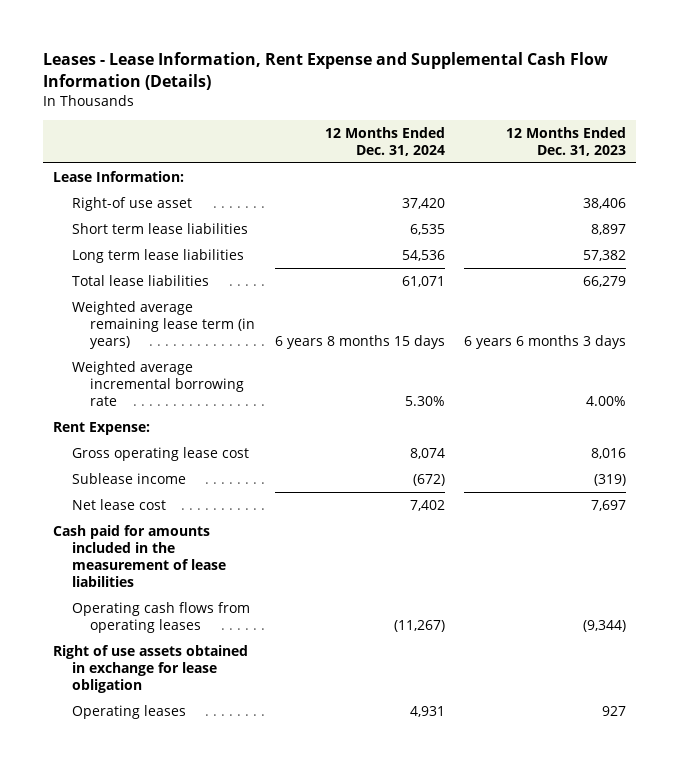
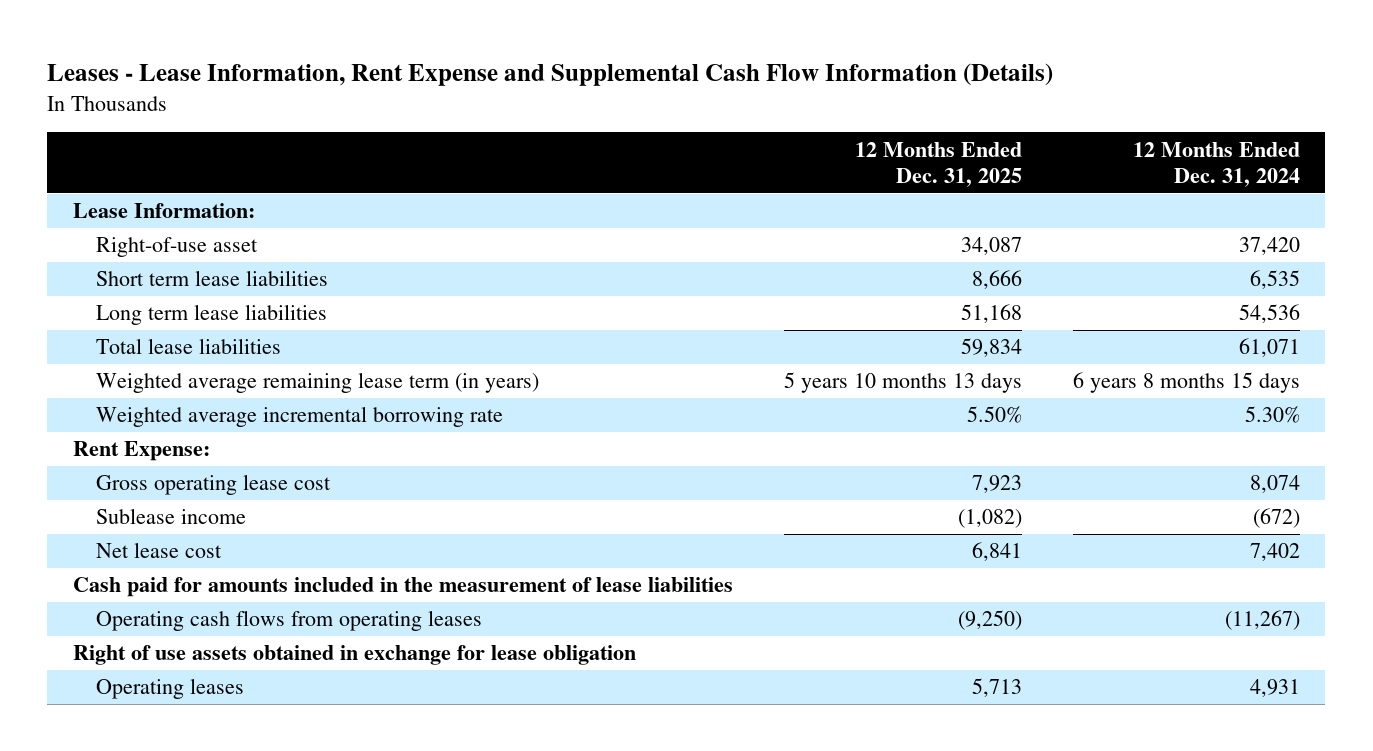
- | 12 Months Ended Dec. 31, 2024 | 12 Months Ended Dec. 31, 2023
+ | 12 Months Ended Dec. 31, 2025 | 12 Months Ended Dec. 31, 2024
- Right-of use asset | 37,420 | 38,406
+ Right-of-use asset | 34,087 | 37,420

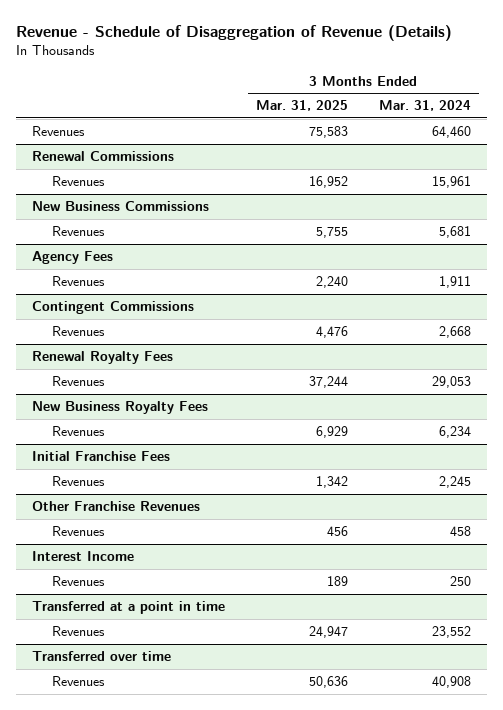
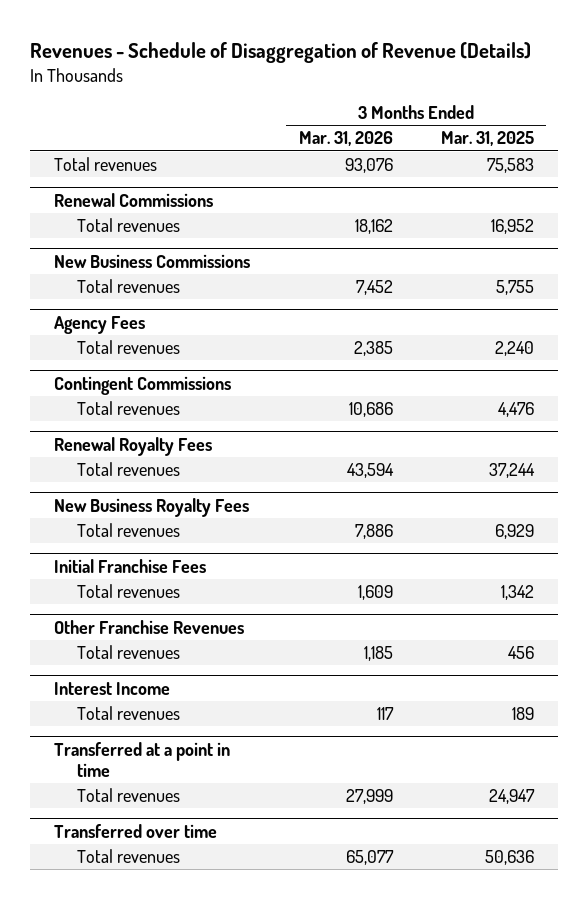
- Revenue - Schedule of Disaggregation of Revenue (Details)
+ Revenues - Schedule of Disaggregation of Revenue (Details)
- | 3 Months Ended Mar. 31, 2025 | 3 Months Ended Mar. 31, 2024
+ | 3 Months Ended Mar. 31, 2026 | 3 Months Ended Mar. 31, 2025
- Revenues | 75,583 | 64,460
+ Total revenues | 93,076 | 75,583
@ Renewal Commissions
- Revenues | 16,952 | 15,961
+ Total revenues | 18,162 | 16,952
@ New Business Commissions
- Revenues | 5,755 | 5,681
+ Total revenues | 7,452 | 5,755
@ Agency Fees
- Revenues | 2,240 | 1,911
+ Total revenues | 2,385 | 2,240
@ Contingent Commissions
- Revenues | 4,476 | 2,668
+ Total revenues | 10,686 | 4,476
@ Renewal Royalty Fees
- Revenues | 37,244 | 29,053
+ Total revenues | 43,594 | 37,244
@ New Business Royalty Fees
- Revenues | 6,929 | 6,234
+ Total revenues | 7,886 | 6,929
@ Initial Franchise Fees
- Revenues | 1,342 | 2,245
+ Total revenues | 1,609 | 1,342
@ Other Franchise Revenues
- Revenues | 456 | 458
+ Total revenues | 1,185 | 456
@ Interest Income
- Revenues | 189 | 250
+ Total revenues | 117 | 189
@ Transferred at a point in time
- Revenues | 24,947 | 23,552
+ Total revenues | 27,999 | 24,947
@ Transferred over time
- Revenues | 50,636 | 40,908
+ Total revenues | 65,077 | 50,636

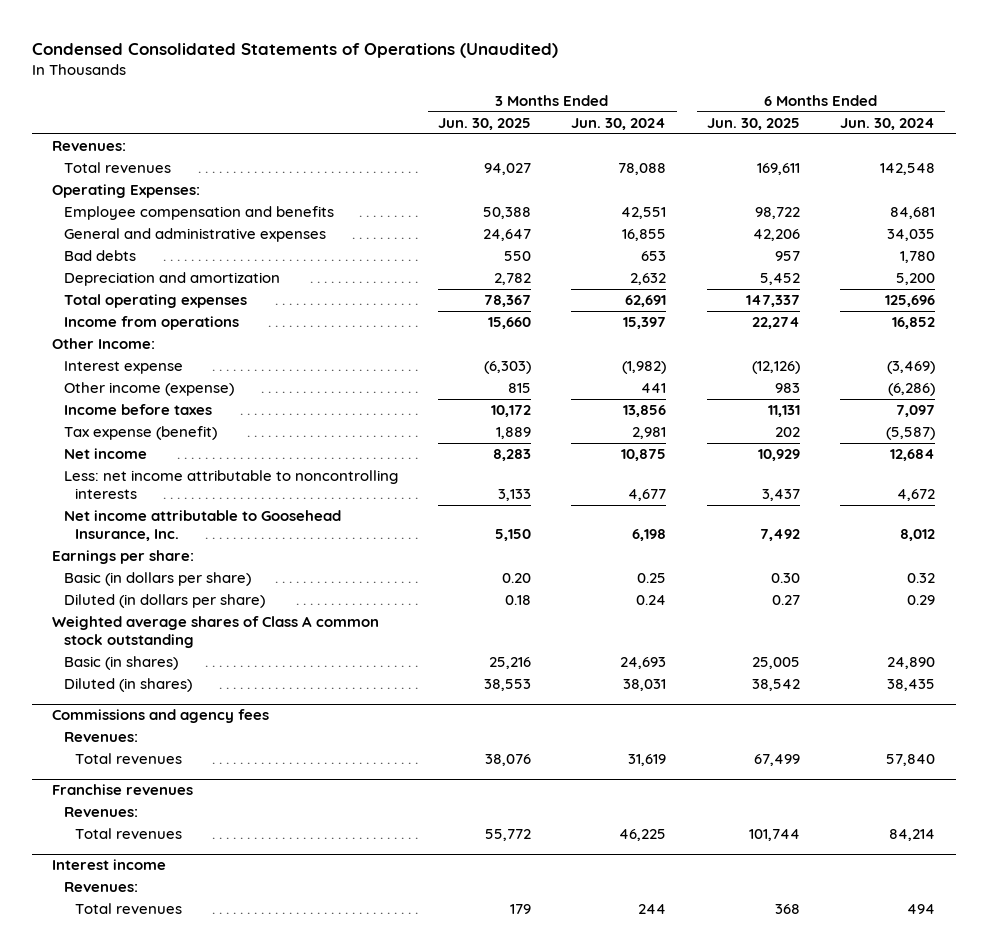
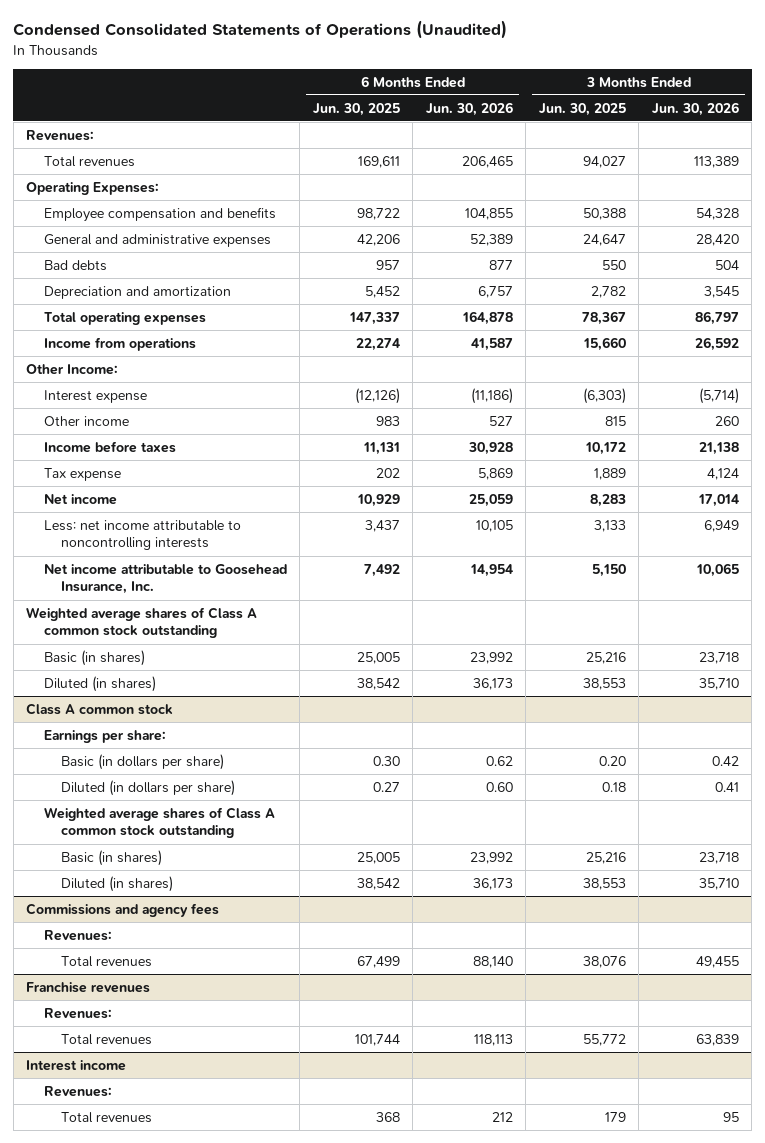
- | 3 Months Ended Jun. 30, 2025 | 3 Months Ended Jun. 30, 2024 | 6 Months Ended Jun. 30, 2025 | 6 Months Ended Jun. 30, 2024
+ | 6 Months Ended Jun. 30, 2025 | 6 Months Ended Jun. 30, 2026 | 3 Months Ended Jun. 30, 2025 | 3 Months Ended Jun. 30, 2026
- Other income (expense) | 815 | 441 | 983 | (6,286)
+ Other income | 983 | 527 | 815 | 260
- Tax expense (benefit) | 1,889 | 2,981 | 202 | (5,587)
+ Tax expense | 202 | 5,869 | 1,889 | 4,124
+ Weighted average shares of Class A common stock outstanding
+ Basic (in shares) | 25,005 | 23,992 | 25,216 | 23,718
+ Diluted (in shares) | 38,542 | 36,173 | 38,553 | 35,710
+ Class A common stock

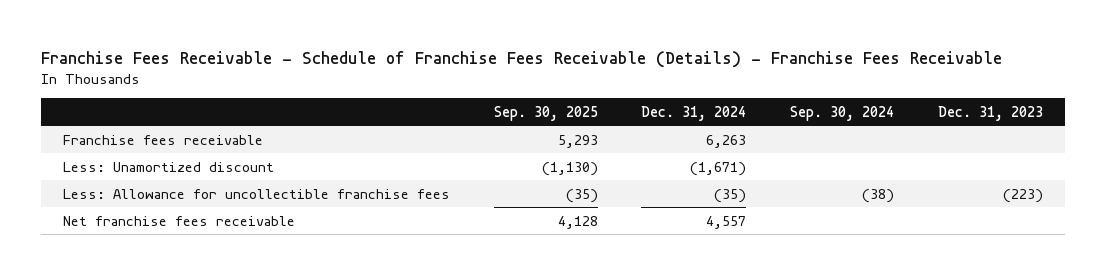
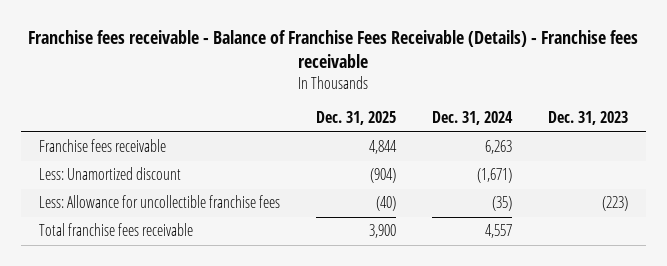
- Franchise Fees Receivable - Schedule of Franchise Fees Receivable (Details) - Franchise Fees Receivable
+ Franchise fees receivable - Balance of Franchise Fees Receivable (Details) - Franchise fees receivable
- | Sep. 30, 2025 | Dec. 31, 2024 | Sep. 30, 2024 | Dec. 31, 2023
+ | Dec. 31, 2025 | Dec. 31, 2024 | Dec. 31, 2023
- Net franchise fees receivable | 4,128 | 4,557 | |
+ Total franchise fees receivable | 3,900 | 4,557 |

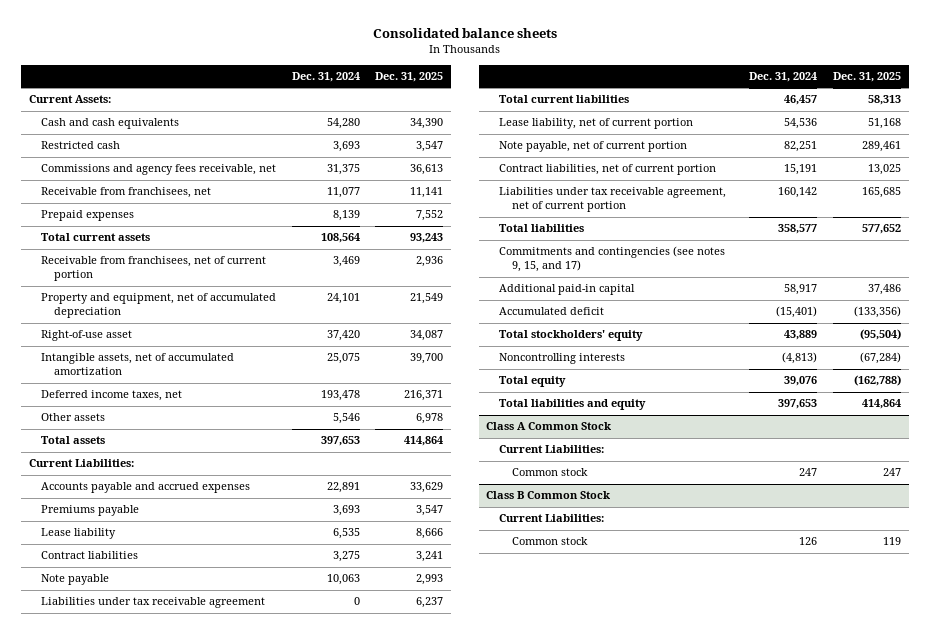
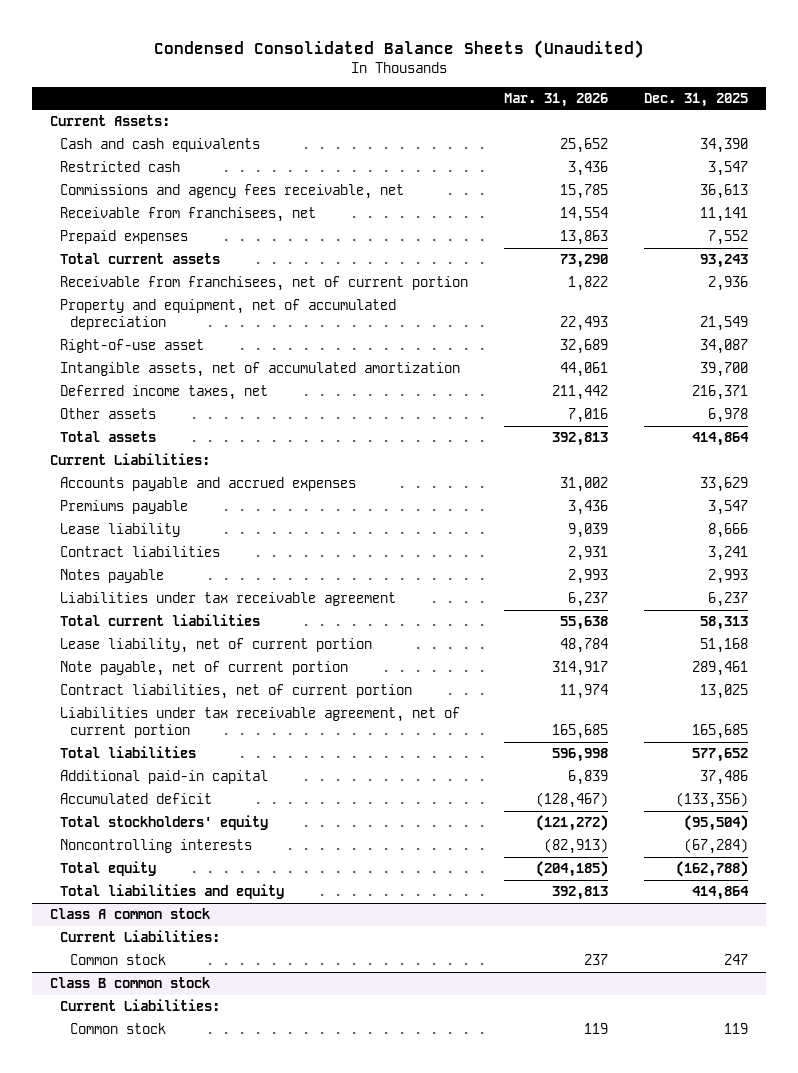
- Consolidated balance sheets
+ Condensed Consolidated Balance Sheets (Unaudited)
- | Dec. 31, 2024 | Dec. 31, 2025
+ | Mar. 31, 2026 | Dec. 31, 2025
- Note payable | 10,063 | 2,993
+ Notes payable | 2,993 | 2,993
- Commitments and contingencies (see notes 9, 15, and 17)
- Class A Common Stock
+ Class A common stock
- Class B Common Stock
+ Class B common stock

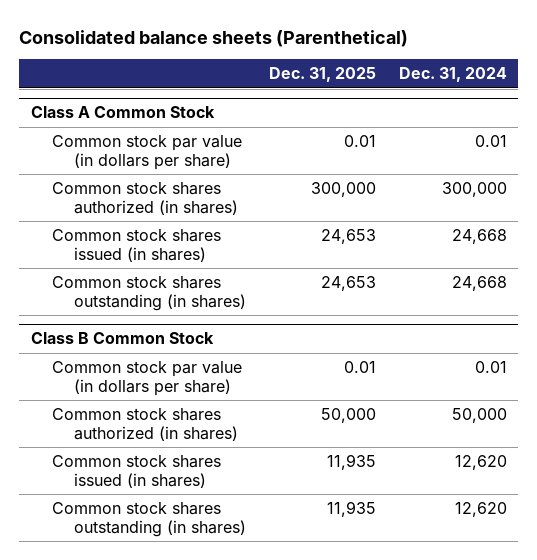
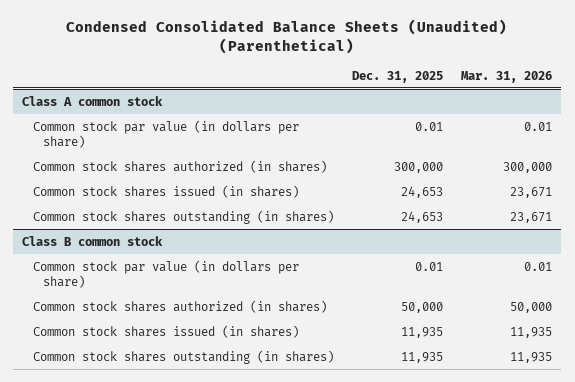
- Consolidated balance sheets (Parenthetical)
+ Condensed Consolidated Balance Sheets (Unaudited) (Parenthetical)
- | Dec. 31, 2025 | Dec. 31, 2024
+ | Dec. 31, 2025 | Mar. 31, 2026
- Class A Common Stock
+ Class A common stock
- Class B Common Stock
+ Class B common stock

